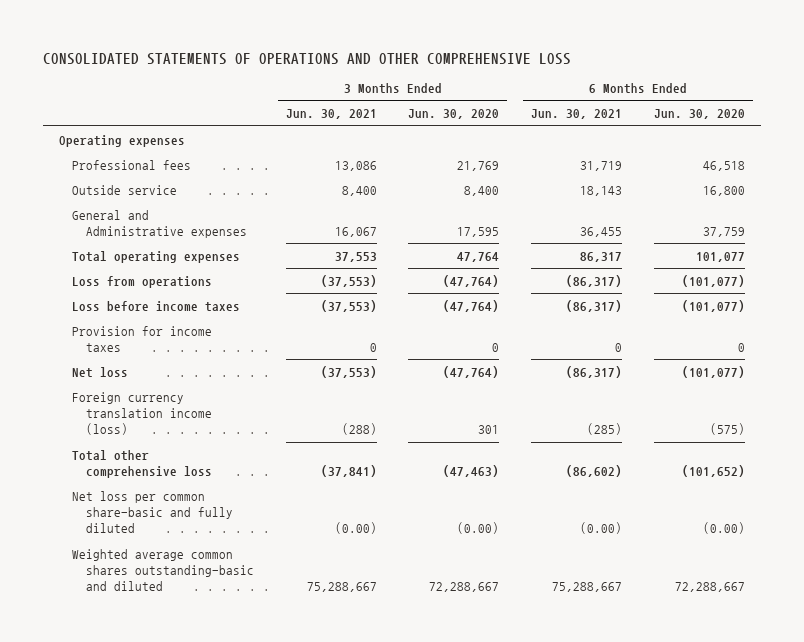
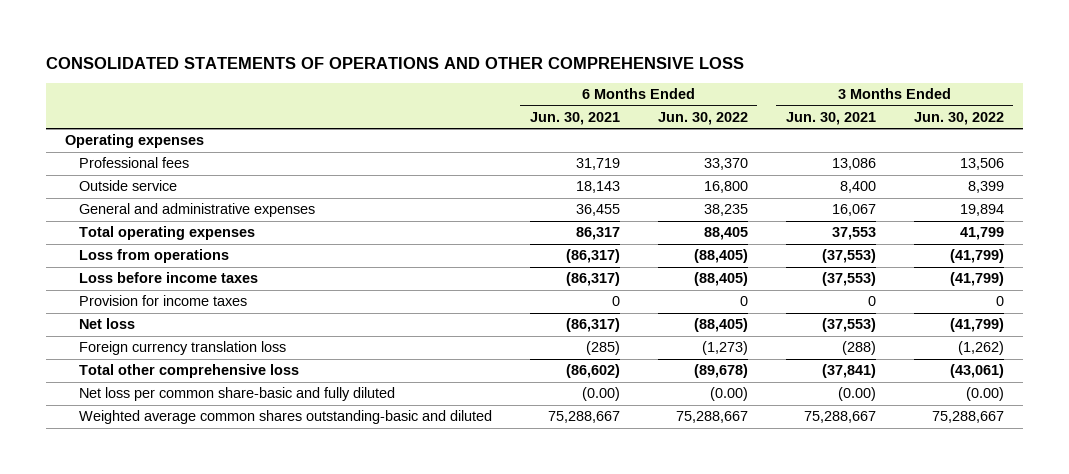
- | 3 Months Ended Jun. 30, 2021 | 3 Months Ended Jun. 30, 2020 | 6 Months Ended Jun. 30, 2021 | 6 Months Ended Jun. 30, 2020
+ | 6 Months Ended Jun. 30, 2021 | 6 Months Ended Jun. 30, 2022 | 3 Months Ended Jun. 30, 2021 | 3 Months Ended Jun. 30, 2022
- General and Administrative expenses | 16,067 | 17,595 | 36,455 | 37,759
+ General and administrative expenses | 36,455 | 38,235 | 16,067 | 19,894
- Foreign currency translation income (loss) | (288) | 301 | (285) | (575)
+ Foreign currency translation loss | (285) | (1,273) | (288) | (1,262)

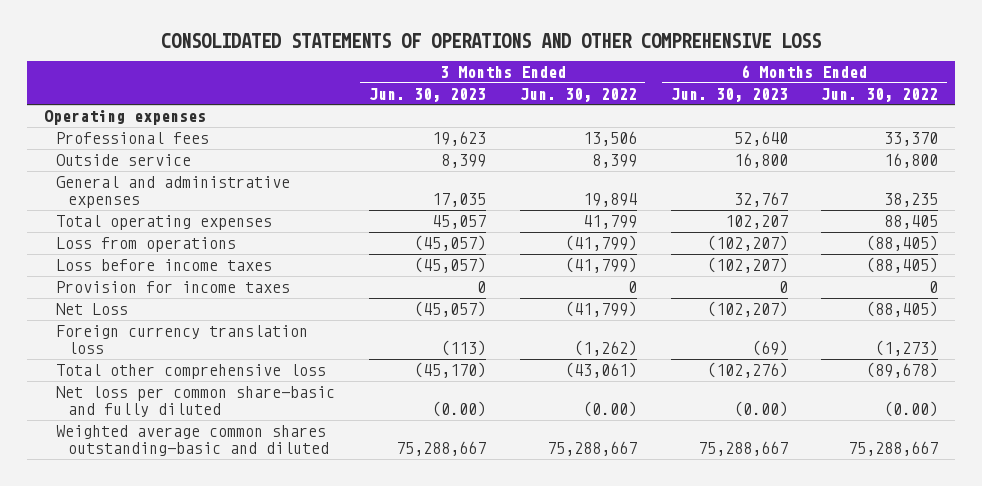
- | 6 Months Ended Jun. 30, 2021 | 6 Months Ended Jun. 30, 2022 | 3 Months Ended Jun. 30, 2021 | 3 Months Ended Jun. 30, 2022
+ | 3 Months Ended Jun. 30, 2023 | 3 Months Ended Jun. 30, 2022 | 6 Months Ended Jun. 30, 2023 | 6 Months Ended Jun. 30, 2022
- Net loss | (86,317) | (88,405) | (37,553) | (41,799)
+ Net Loss | (45,057) | (41,799) | (102,207) | (88,405)

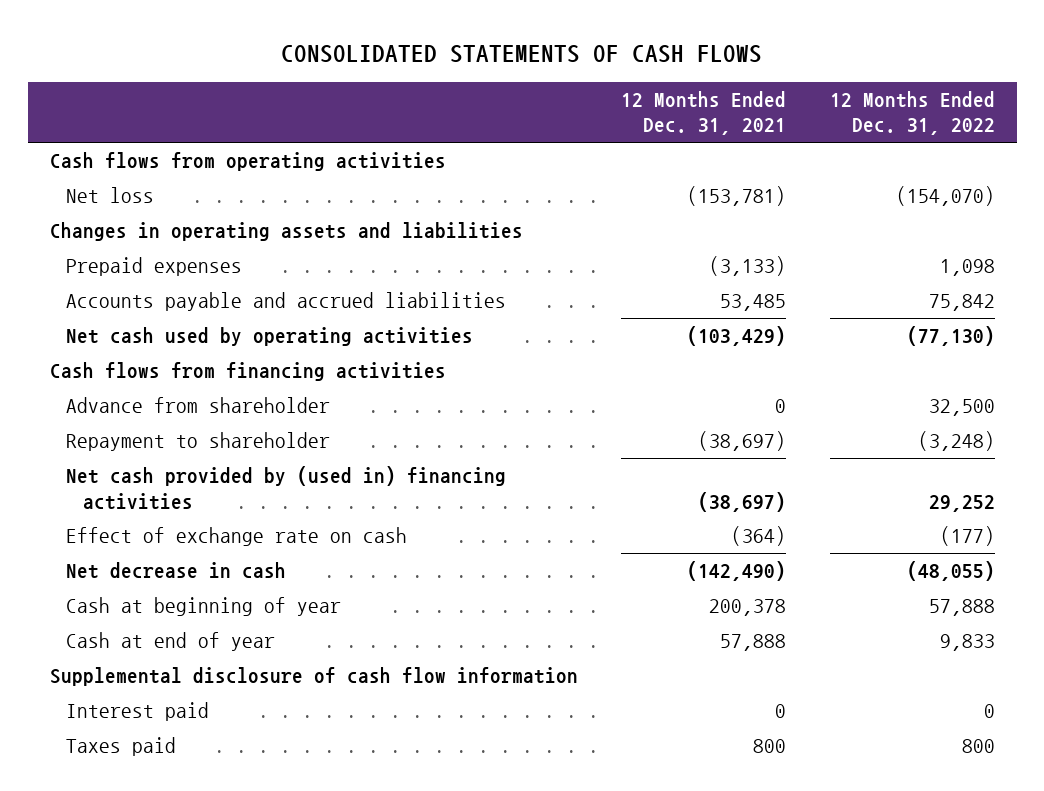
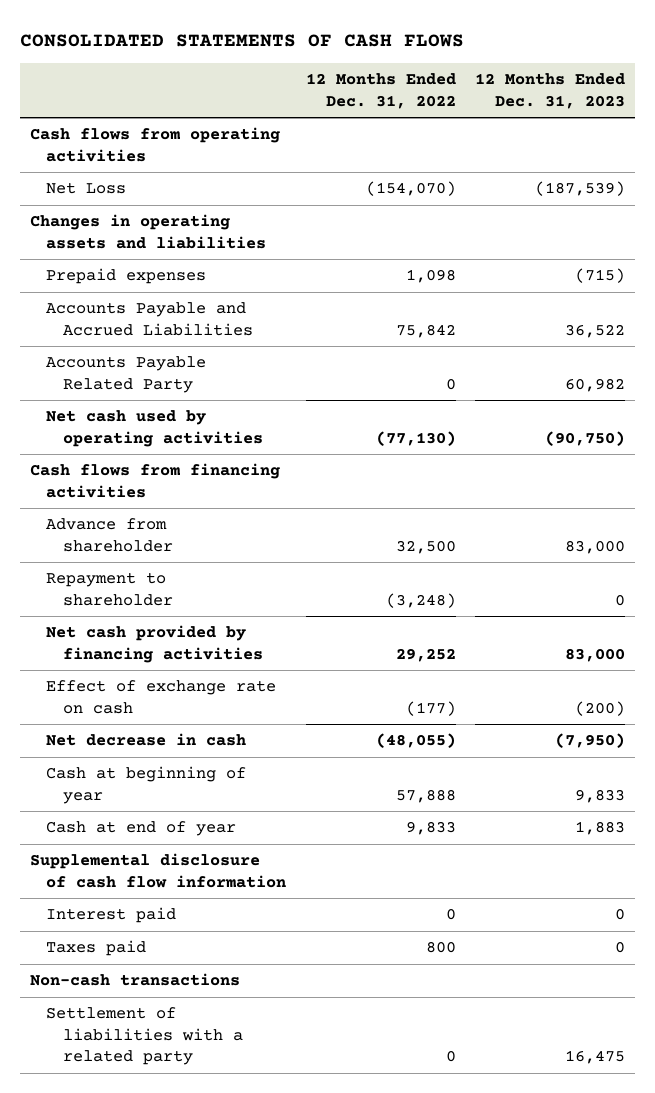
- | 12 Months Ended Dec. 31, 2021 | 12 Months Ended Dec. 31, 2022
+ | 12 Months Ended Dec. 31, 2022 | 12 Months Ended Dec. 31, 2023
- Net loss | (153,781) | (154,070)
+ Net Loss | (154,070) | (187,539)
- Accounts payable and accrued liabilities | 53,485 | 75,842
+ Accounts Payable and Accrued Liabilities | 75,842 | 36,522
+ Accounts Payable Related Party | 0 | 60,982
- Net cash provided by (used in) financing activities | (38,697) | 29,252
+ Net cash provided by financing activities | 29,252 | 83,000
+ Non-cash transactions
+ Settlement of liabilities with a related party | 0 | 16,475

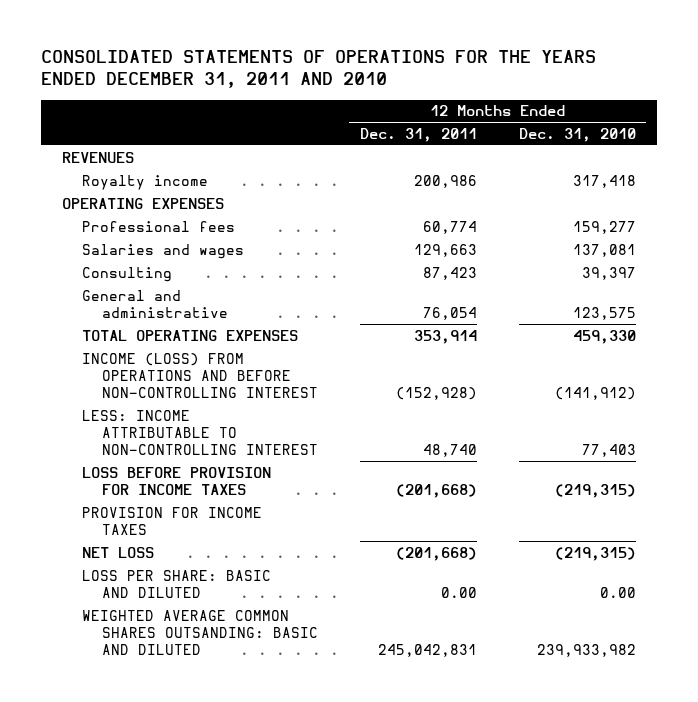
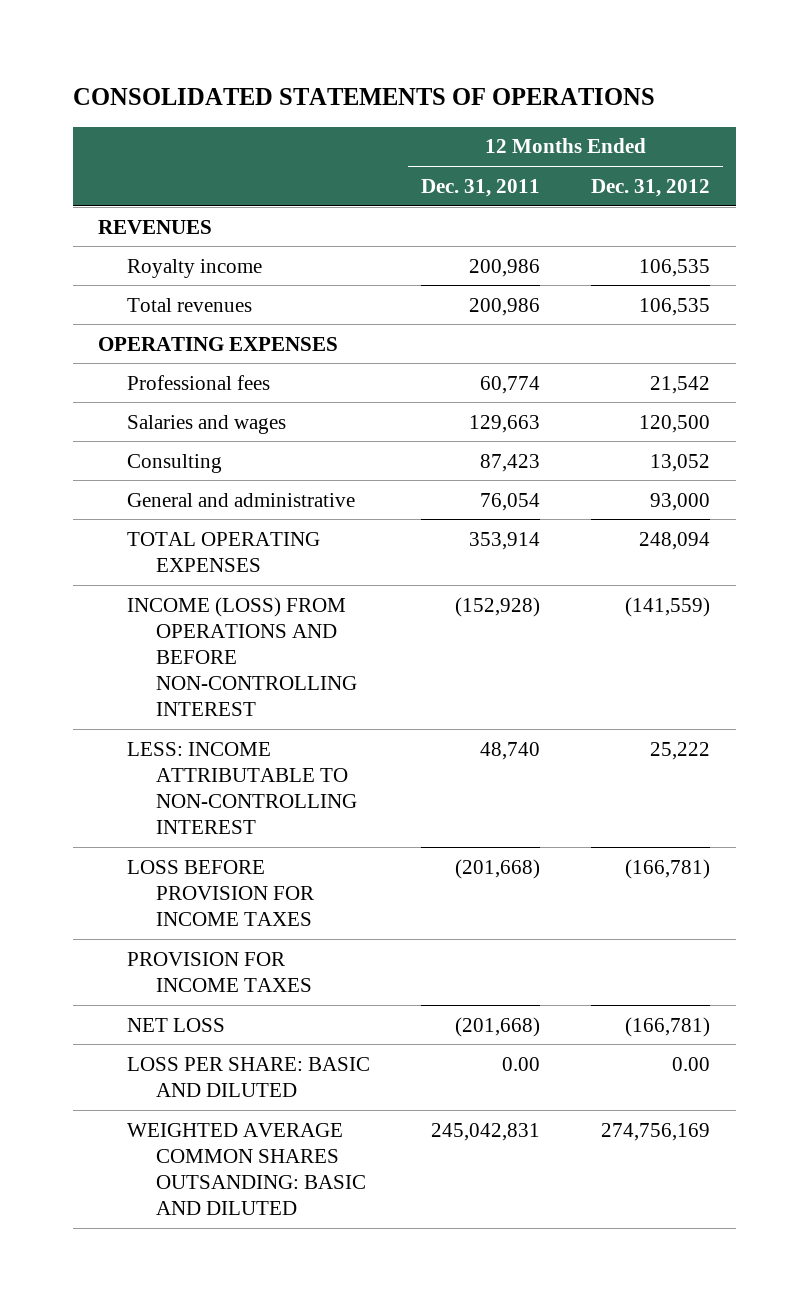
- CONSOLIDATED STATEMENTS OF OPERATIONS FOR THE YEARS ENDED DECEMBER 31, 2011 AND 2010
+ CONSOLIDATED STATEMENTS OF OPERATIONS
- | 12 Months Ended Dec. 31, 2011 | 12 Months Ended Dec. 31, 2010
+ | 12 Months Ended Dec. 31, 2011 | 12 Months Ended Dec. 31, 2012
+ Total revenues | 200,986 | 106,535

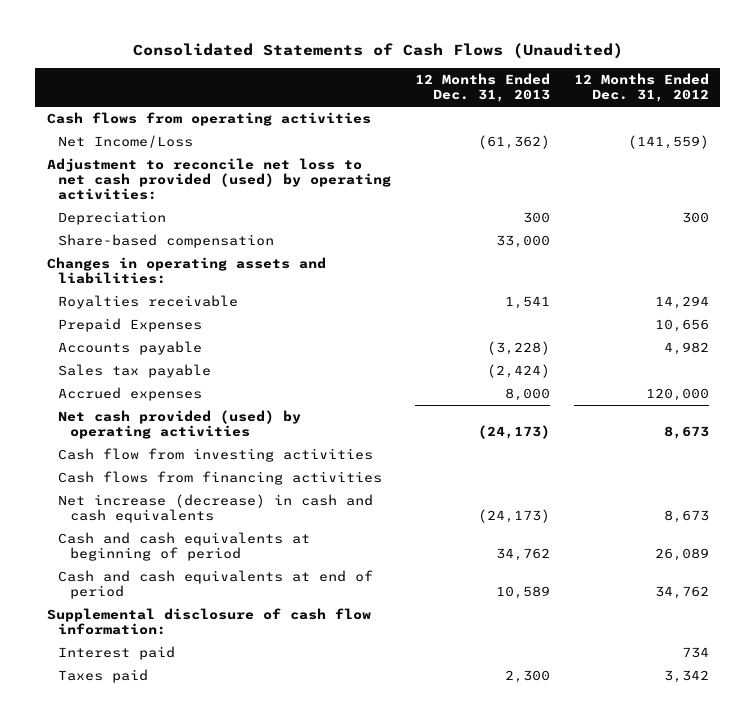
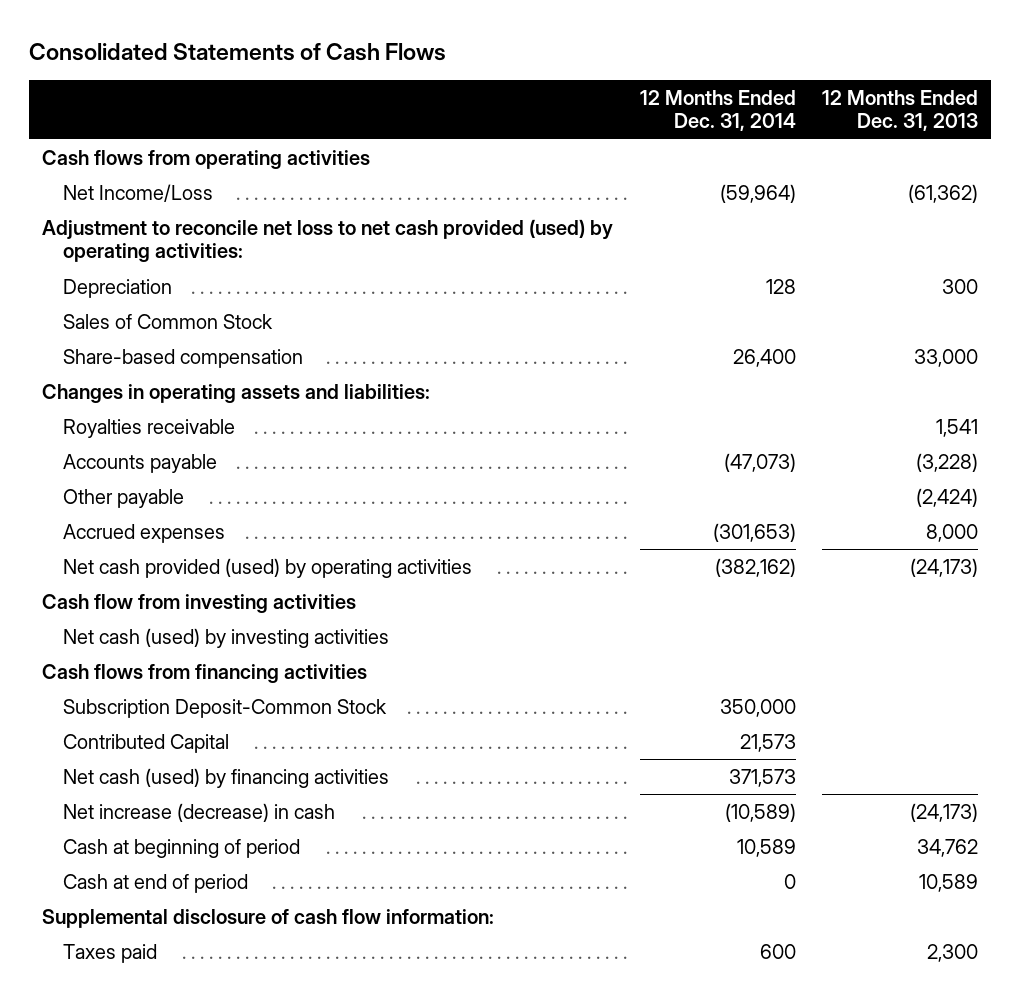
- Consolidated Statements of Cash Flows (Unaudited)
+ Consolidated Statements of Cash Flows
- | 12 Months Ended Dec. 31, 2013 | 12 Months Ended Dec. 31, 2012
+ | 12 Months Ended Dec. 31, 2014 | 12 Months Ended Dec. 31, 2013
+ Sales of Common Stock
- Prepaid Expenses | | 10,656
- Sales tax payable | (2,424) |
+ Other payable | | (2,424)
+ Net cash (used) by investing activities
- Net increase (decrease) in cash and cash equivalents | (24,173) | 8,673
- Cash and cash equivalents at beginning of period | 34,762 | 26,089
- Cash and cash equivalents at end of period | 10,589 | 34,762
+ Subscription Deposit-Common Stock | 350,000 |
+ Contributed Capital | 21,573 |
+ Net cash (used) by financing activities | 371,573 |
+ Net increase (decrease) in cash | (10,589) | (24,173)
+ Cash at beginning of period | 10,589 | 34,762
+ Cash at end of period | 0 | 10,589
- Interest paid | | 734

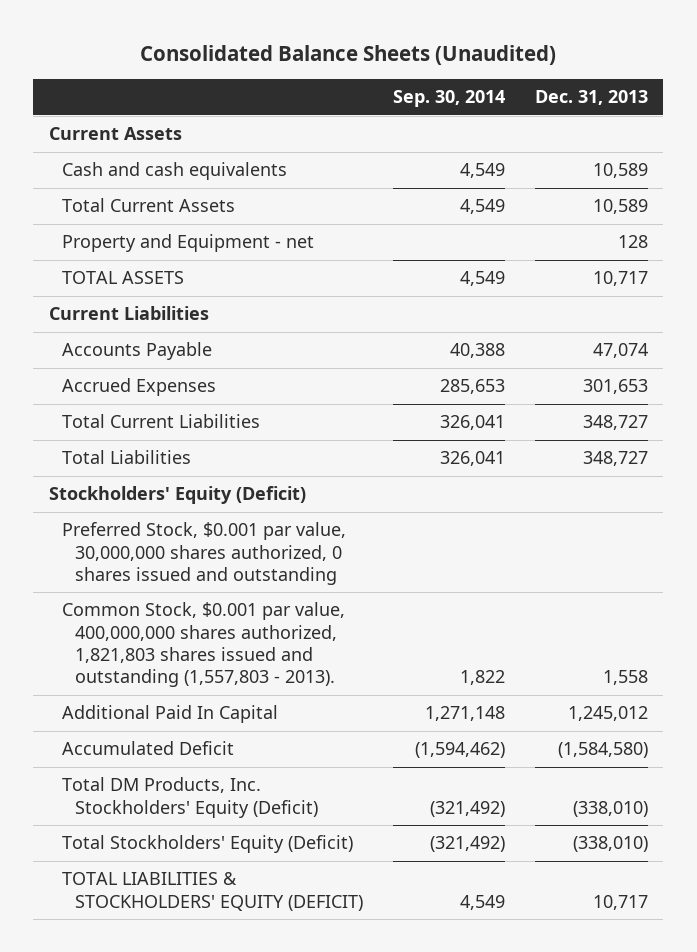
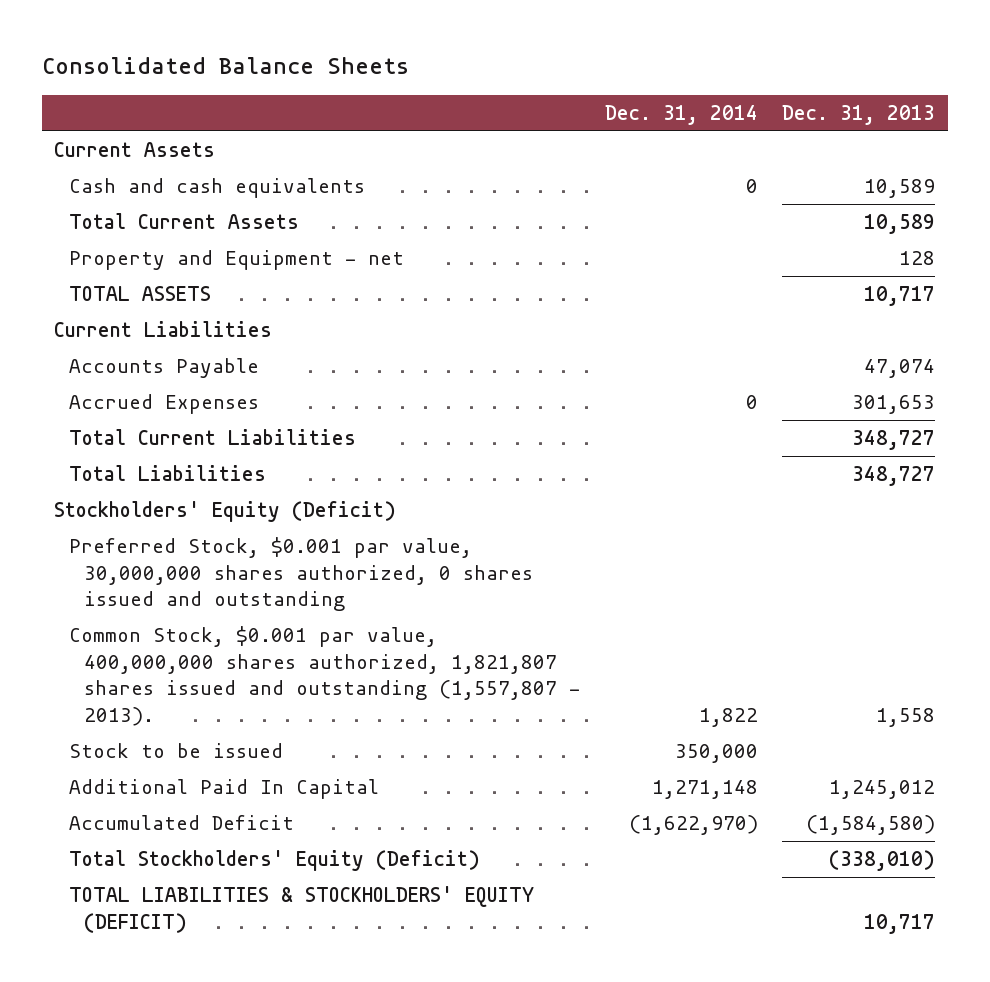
- Consolidated Balance Sheets (Unaudited)
+ Consolidated Balance Sheets
- | Sep. 30, 2014 | Dec. 31, 2013
+ | Dec. 31, 2014 | Dec. 31, 2013
- Common Stock, $0.001 par value, 400,000,000 shares authorized, 1,821,803 shares issued and outstanding (1,557,803 - 2013). | 1,822 | 1,558
+ Common Stock, $0.001 par value, 400,000,000 shares authorized, 1,821,807 shares issued and outstanding (1,557,807 - 2013). | 1,822 | 1,558
+ Stock to be issued | 350,000 |
- Total DM Products, Inc. Stockholders' Equity (Deficit) | (321,492) | (338,010)

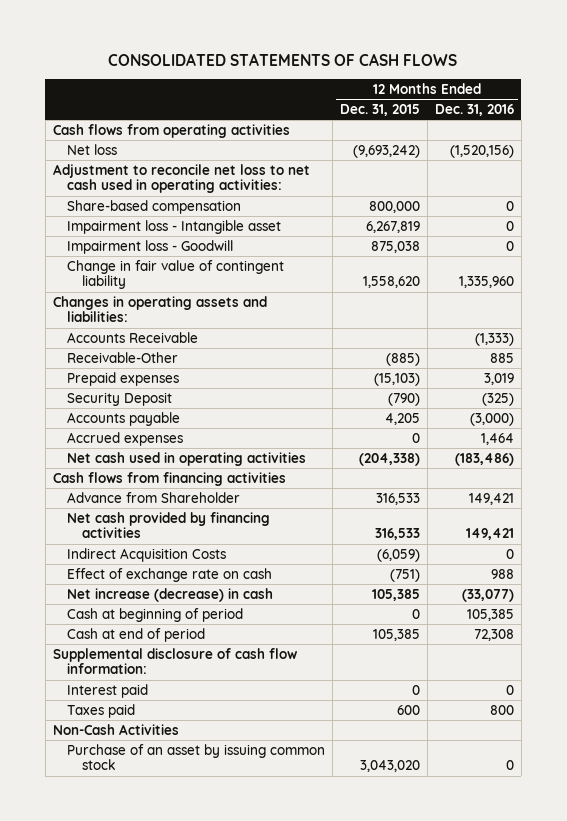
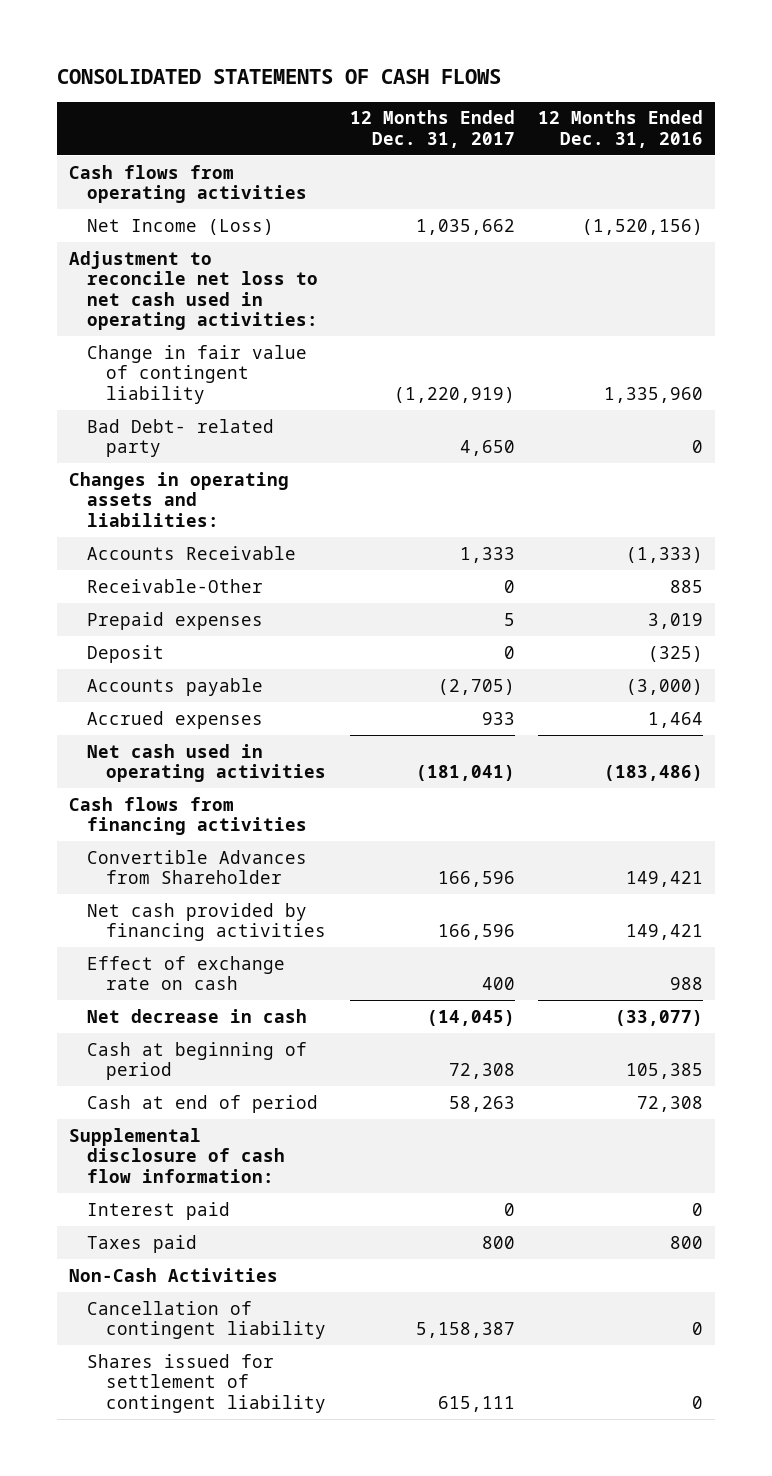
- | 12 Months Ended Dec. 31, 2015 | 12 Months Ended Dec. 31, 2016
+ | 12 Months Ended Dec. 31, 2017 | 12 Months Ended Dec. 31, 2016
- Net loss | (9,693,242) | (1,520,156)
+ Net Income (Loss) | 1,035,662 | (1,520,156)
- Share-based compensation | 800,000 | 0
- Impairment loss - Intangible asset | 6,267,819 | 0
- Impairment loss - Goodwill | 875,038 | 0
+ Bad Debt- related party | 4,650 | 0
- Security Deposit | (790) | (325)
+ Deposit | 0 | (325)
- Advance from Shareholder | 316,533 | 149,421
+ Convertible Advances from Shareholder | 166,596 | 149,421
- Indirect Acquisition Costs | (6,059) | 0
- Net increase (decrease) in cash | 105,385 | (33,077)
+ Net decrease in cash | (14,045) | (33,077)
- Purchase of an asset by issuing common stock | 3,043,020 | 0
+ Cancellation of contingent liability | 5,158,387 | 0
+ Shares issued for settlement of contingent liability | 615,111 | 0

